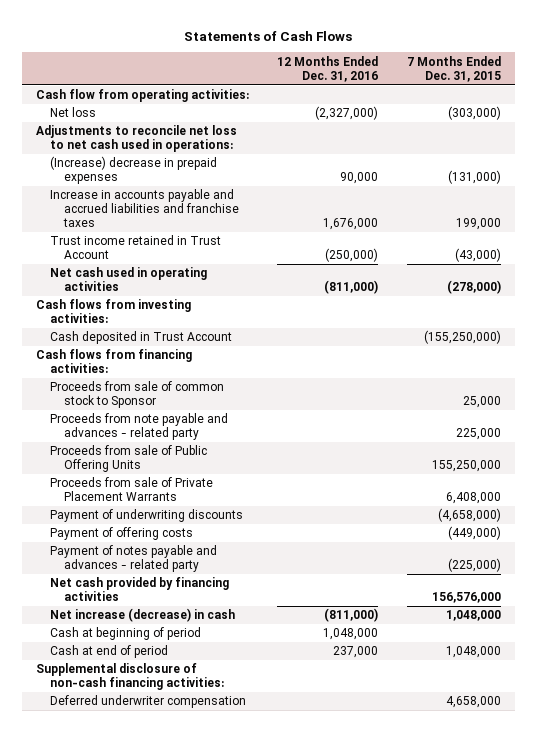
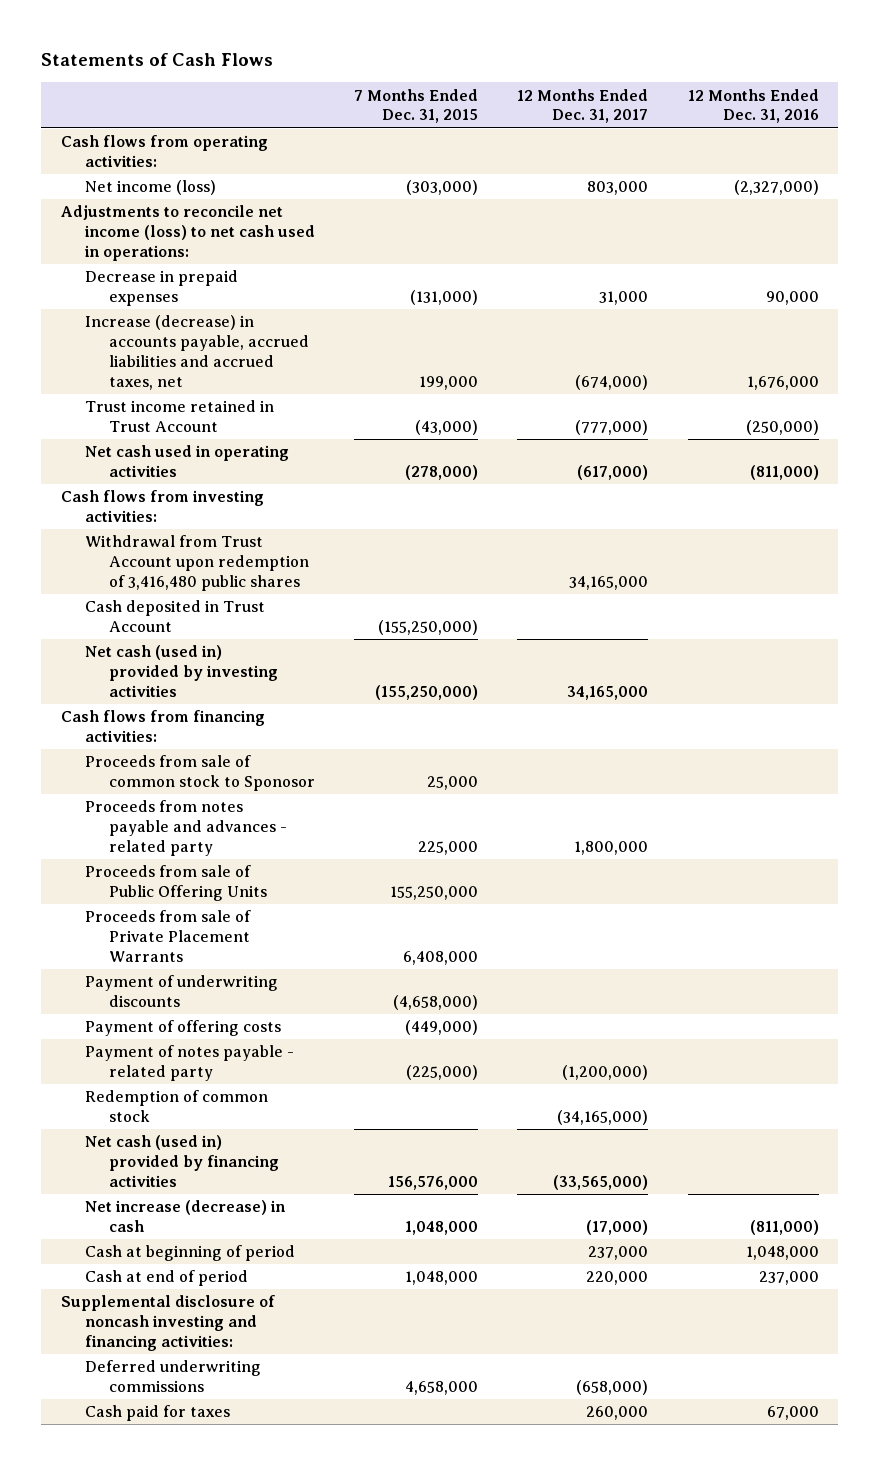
- | 12 Months Ended Dec. 31, 2016 | 7 Months Ended Dec. 31, 2015
+ | 7 Months Ended Dec. 31, 2015 | 12 Months Ended Dec. 31, 2017 | 12 Months Ended Dec. 31, 2016
- Cash flow from operating activities:
- Net loss | (2,327,000) | (303,000)
- Adjustments to reconcile net loss to net cash used in operations:
- (Increase) decrease in prepaid expenses | 90,000 | (131,000)
- Increase in accounts payable and accrued liabilities and franchise taxes | 1,676,000 | 199,000
+ Cash flows from operating activities:
+ Net income (loss) | (303,000) | 803,000 | (2,327,000)
+ Adjustments to reconcile net income (loss) to net cash used in operations:
+ Decrease in prepaid expenses | (131,000) | 31,000 | 90,000
+ Increase (decrease) in accounts payable, accrued liabilities and accrued taxes, net | 199,000 | (674,000) | 1,676,000
+ Withdrawal from Trust Account upon redemption of 3,416,480 public shares | | 34,165,000 |
+ Net cash (used in) provided by investing activities | (155,250,000) | 34,165,000 |
- Proceeds from sale of common stock to Sponsor | | 25,000
- Proceeds from note payable and advances - related party | | 225,000
+ Proceeds from sale of common stock to Sponosor | 25,000 | |
+ Proceeds from notes payable and advances - related party | 225,000 | 1,800,000 |
- Payment of notes payable and advances - related party | | (225,000)
- Net cash provided by financing activities | | 156,576,000
+ Payment of notes payable - related party | (225,000) | (1,200,000) |
+ Redemption of common stock | | (34,165,000) |
+ Net cash (used in) provided by financing activities | 156,576,000 | (33,565,000) |
- Supplemental disclosure of non-cash financing activities:
- Deferred underwriter compensation | | 4,658,000
+ Supplemental disclosure of noncash investing and financing activities:
+ Deferred underwriting commissions | 4,658,000 | (658,000) |
+ Cash paid for taxes | | 260,000 | 67,000

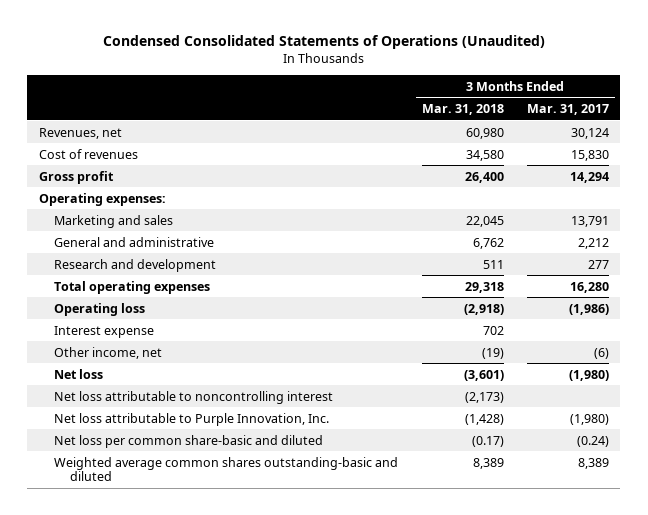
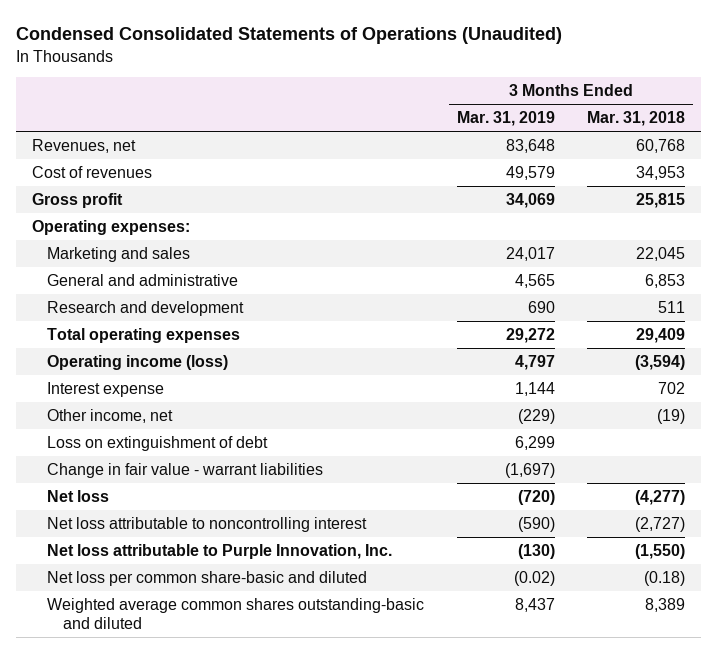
- | 3 Months Ended Mar. 31, 2018 | 3 Months Ended Mar. 31, 2017
+ | 3 Months Ended Mar. 31, 2019 | 3 Months Ended Mar. 31, 2018
- Revenues, net | 60,980 | 30,124
- Cost of revenues | 34,580 | 15,830
- Gross profit | 26,400 | 14,294
+ Revenues, net | 83,648 | 60,768
+ Cost of revenues | 49,579 | 34,953
+ Gross profit | 34,069 | 25,815
- General and administrative | 6,762 | 2,212
+ General and administrative | 4,565 | 6,853
- Total operating expenses | 29,318 | 16,280
- Operating loss | (2,918) | (1,986)
+ Total operating expenses | 29,272 | 29,409
+ Operating income (loss) | 4,797 | (3,594)
- Net loss | (3,601) | (1,980)
- Net loss attributable to noncontrolling interest | (2,173) |
- Net loss attributable to Purple Innovation, Inc. | (1,428) | (1,980)
- Net loss per common share-basic and diluted | (0.17) | (0.24)
+ Loss on extinguishment of debt | 6,299 |
+ Change in fair value - warrant liabilities | (1,697) |
+ Net loss | (720) | (4,277)
+ Net loss attributable to noncontrolling interest | (590) | (2,727)
+ Net loss attributable to Purple Innovation, Inc. | (130) | (1,550)
+ Net loss per common share-basic and diluted | (0.02) | (0.18)

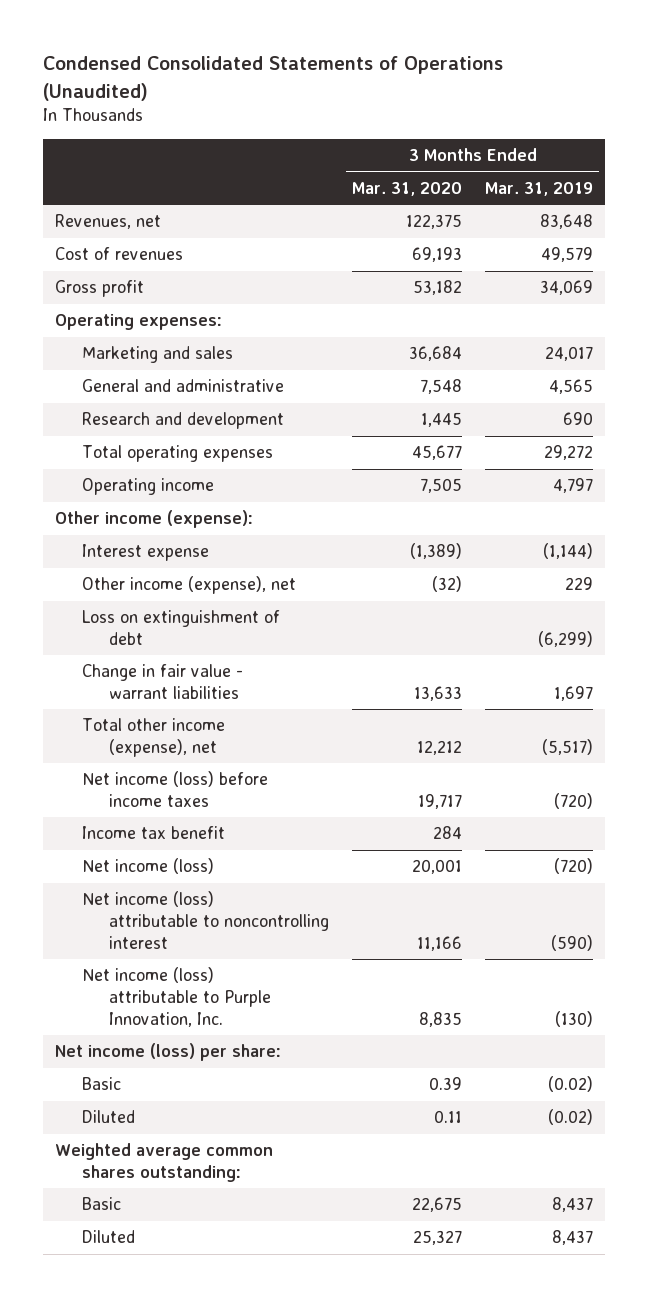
- | 3 Months Ended Mar. 31, 2019 | 3 Months Ended Mar. 31, 2018
+ | 3 Months Ended Mar. 31, 2020 | 3 Months Ended Mar. 31, 2019
- Operating income (loss) | 4,797 | (3,594)
- Interest expense | 1,144 | 702
- Other income, net | (229) | (19)
- Loss on extinguishment of debt | 6,299 |
- Change in fair value - warrant liabilities | (1,697) |
- Net loss | (720) | (4,277)
- Net loss attributable to noncontrolling interest | (590) | (2,727)
- Net loss attributable to Purple Innovation, Inc. | (130) | (1,550)
- Net loss per common share-basic and diluted | (0.02) | (0.18)
- Weighted average common shares outstanding-basic and diluted | 8,437 | 8,389
+ Operating income | 7,505 | 4,797
+ Other income (expense):
+ Interest expense | (1,389) | (1,144)
+ Other income (expense), net | (32) | 229
+ Loss on extinguishment of debt | | (6,299)
+ Change in fair value - warrant liabilities | 13,633 | 1,697
+ Total other income (expense), net | 12,212 | (5,517)
+ Net income (loss) before income taxes | 19,717 | (720)
+ Income tax benefit | 284 |
+ Net income (loss) | 20,001 | (720)
+ Net income (loss) attributable to noncontrolling interest | 11,166 | (590)
+ Net income (loss) attributable to Purple Innovation, Inc. | 8,835 | (130)
+ Net income (loss) per share:
+ Basic | 0.39 | (0.02)
+ Diluted | 0.11 | (0.02)
+ Weighted average common shares outstanding:
+ Basic | 22,675 | 8,437
+ Diluted | 25,327 | 8,437

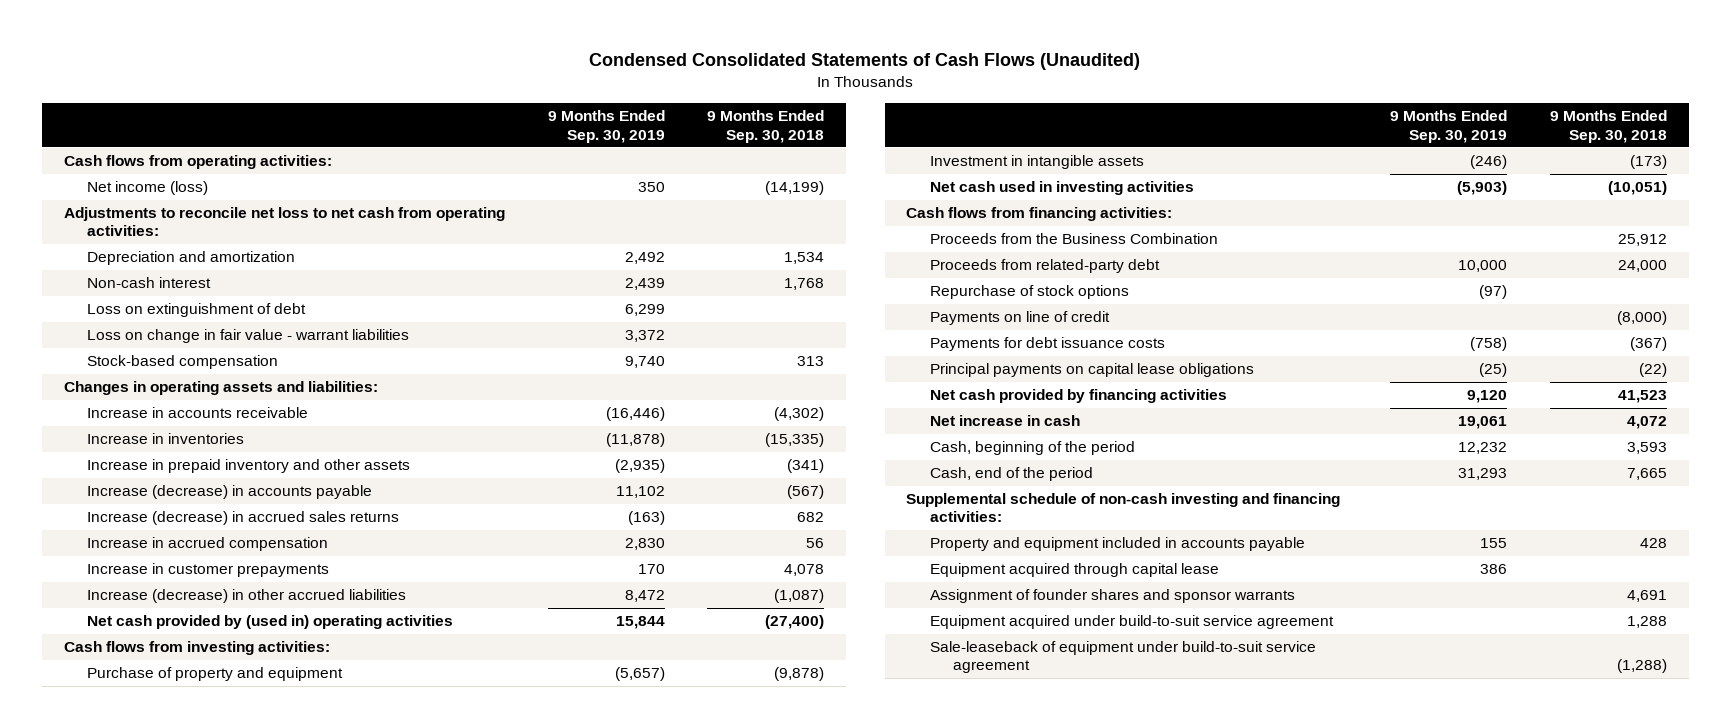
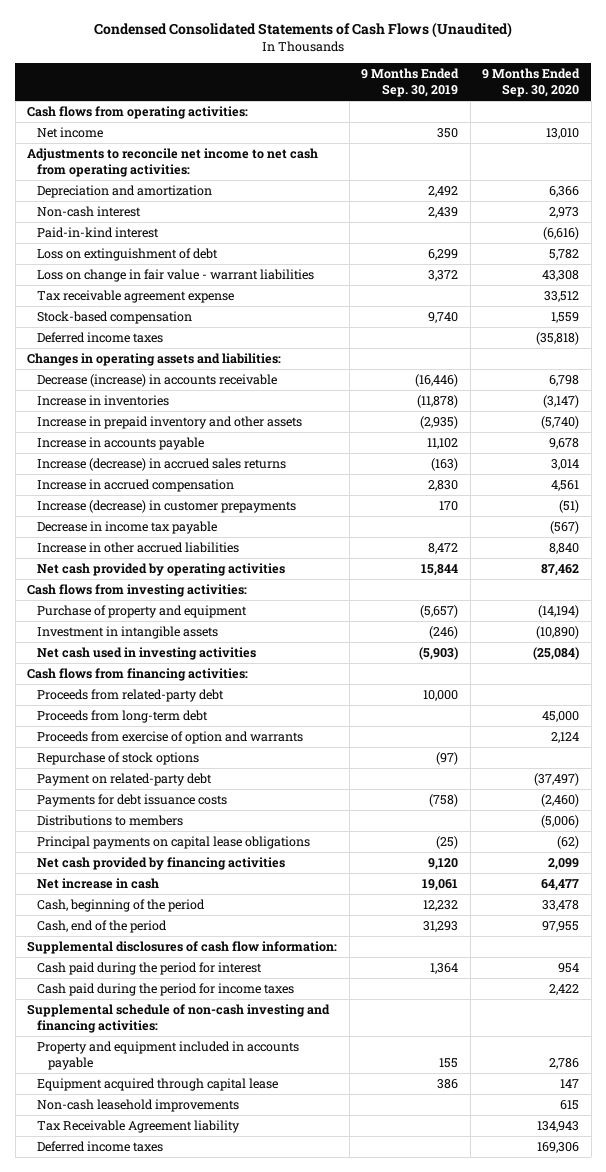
- | 9 Months Ended Sep. 30, 2019 | 9 Months Ended Sep. 30, 2018
+ | 9 Months Ended Sep. 30, 2019 | 9 Months Ended Sep. 30, 2020
- Net income (loss) | 350 | (14,199)
- Adjustments to reconcile net loss to net cash from operating activities:
+ Net income | 350 | 13,010
+ Adjustments to reconcile net income to net cash from operating activities:
+ Paid-in-kind interest | | (6,616)
+ Tax receivable agreement expense | | 33,512
+ Deferred income taxes | | (35,818)
- Increase in accounts receivable | (16,446) | (4,302)
+ Decrease (increase) in accounts receivable | (16,446) | 6,798
- Increase (decrease) in accounts payable | 11,102 | (567)
+ Increase in accounts payable | 11,102 | 9,678
- Increase in customer prepayments | 170 | 4,078
- Increase (decrease) in other accrued liabilities | 8,472 | (1,087)
- Net cash provided by (used in) operating activities | 15,844 | (27,400)
+ Increase (decrease) in customer prepayments | 170 | (51)
+ Decrease in income tax payable | | (567)
+ Increase in other accrued liabilities | 8,472 | 8,840
+ Net cash provided by operating activities | 15,844 | 87,462
- Proceeds from the Business Combination | | 25,912
+ Proceeds from long-term debt | | 45,000
+ Proceeds from exercise of option and warrants | | 2,124
- Payments on line of credit | | (8,000)
+ Payment on related-party debt | | (37,497)
+ Distributions to members | | (5,006)
+ Supplemental disclosures of cash flow information:
+ Cash paid during the period for interest | 1,364 | 954
+ Cash paid during the period for income taxes | | 2,422
- Assignment of founder shares and sponsor warrants | | 4,691
- Equipment acquired under build-to-suit service agreement | | 1,288
- Sale-leaseback of equipment under build-to-suit service agreement | | (1,288)
+ Non-cash leasehold improvements | | 615
+ Tax Receivable Agreement liability | | 134,943
+ Deferred income taxes | | 169,306

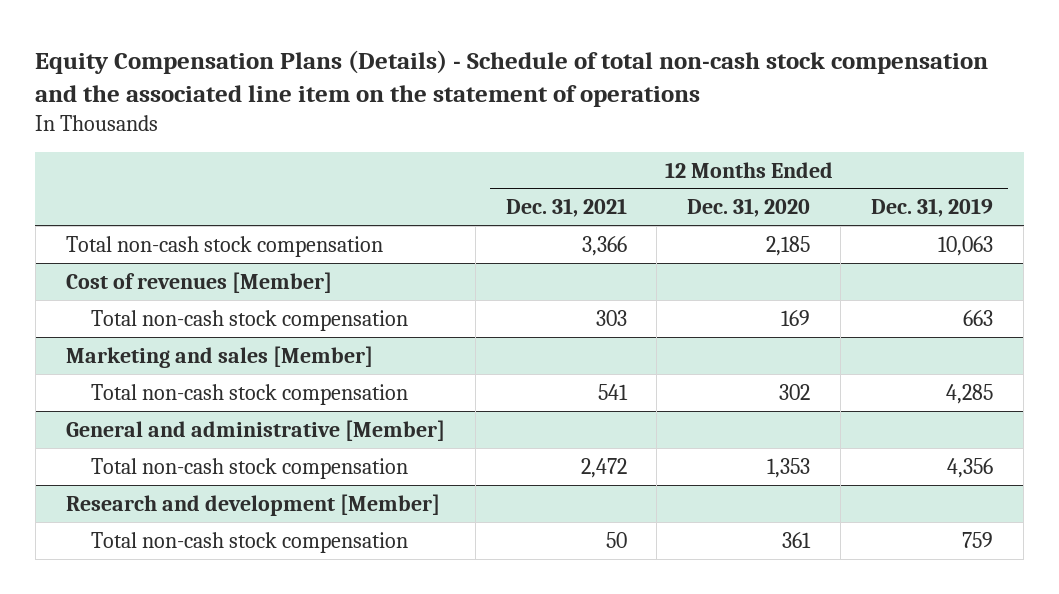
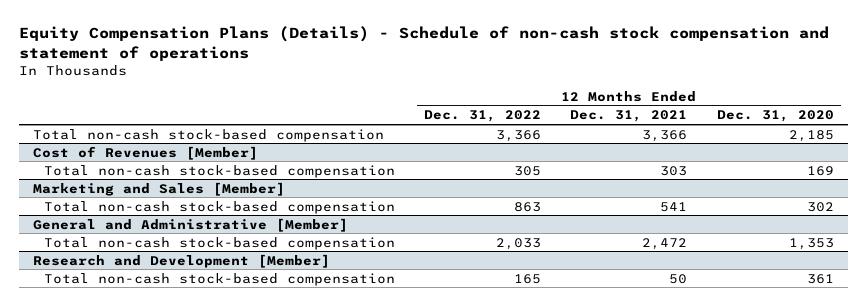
- Equity Compensation Plans (Details) - Schedule of total non-cash stock compensation and the associated line item on the statement of operations
+ Equity Compensation Plans (Details) - Schedule of non-cash stock compensation and statement of operations
- | 12 Months Ended Dec. 31, 2021 | 12 Months Ended Dec. 31, 2020 | 12 Months Ended Dec. 31, 2019
+ | 12 Months Ended Dec. 31, 2022 | 12 Months Ended Dec. 31, 2021 | 12 Months Ended Dec. 31, 2020
- Total non-cash stock compensation | 3,366 | 2,185 | 10,063
- Cost of revenues [Member]
- Total non-cash stock compensation | 303 | 169 | 663
- Marketing and sales [Member]
- Total non-cash stock compensation | 541 | 302 | 4,285
- General and administrative [Member]
- Total non-cash stock compensation | 2,472 | 1,353 | 4,356
- Research and development [Member]
- Total non-cash stock compensation | 50 | 361 | 759
+ Total non-cash stock-based compensation | 3,366 | 3,366 | 2,185
+ Cost of Revenues [Member]
+ Total non-cash stock-based compensation | 305 | 303 | 169
+ Marketing and Sales [Member]
+ Total non-cash stock-based compensation | 863 | 541 | 302
+ General and Administrative [Member]
+ Total non-cash stock-based compensation | 2,033 | 2,472 | 1,353
+ Research and Development [Member]
+ Total non-cash stock-based compensation | 165 | 50 | 361

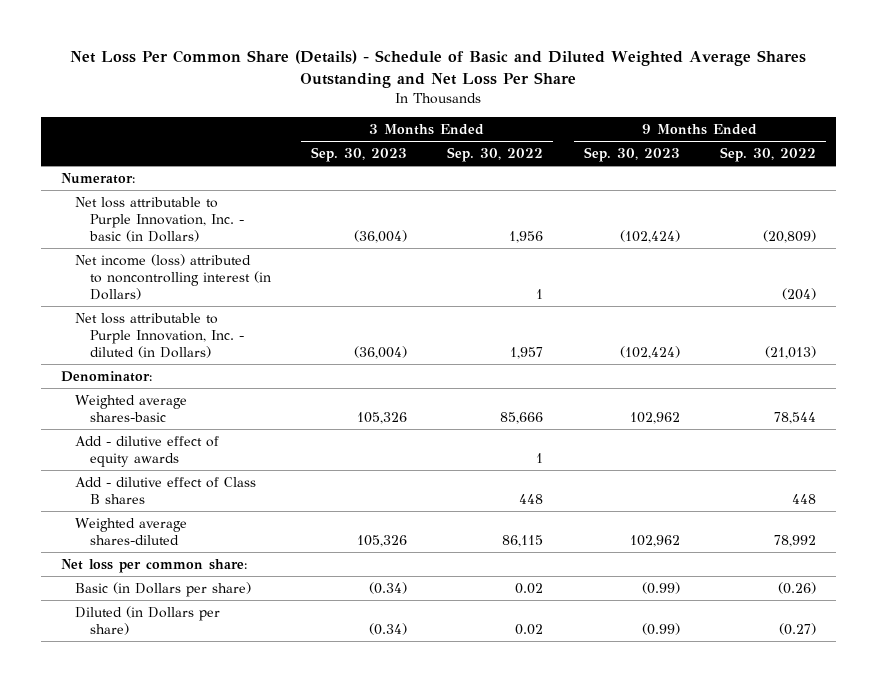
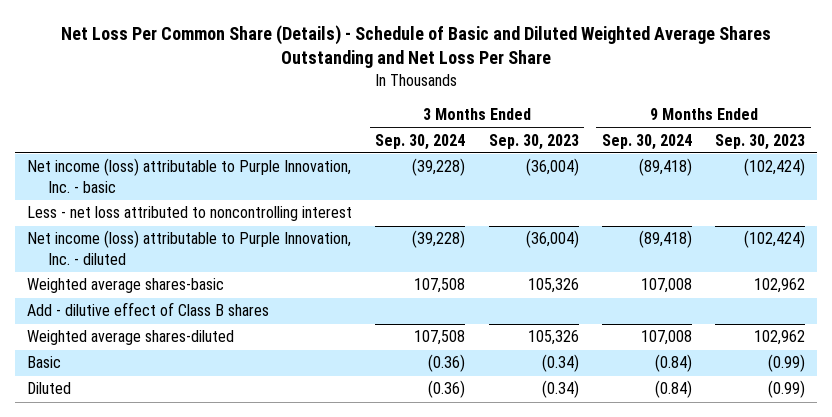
- | 3 Months Ended Sep. 30, 2023 | 3 Months Ended Sep. 30, 2022 | 9 Months Ended Sep. 30, 2023 | 9 Months Ended Sep. 30, 2022
+ | 3 Months Ended Sep. 30, 2024 | 3 Months Ended Sep. 30, 2023 | 9 Months Ended Sep. 30, 2024 | 9 Months Ended Sep. 30, 2023
- Numerator:
- Net loss attributable to Purple Innovation, Inc. - basic (in Dollars) | (36,004) | 1,956 | (102,424) | (20,809)
- Net income (loss) attributed to noncontrolling interest (in Dollars) | | 1 | | (204)
- Net loss attributable to Purple Innovation, Inc. - diluted (in Dollars) | (36,004) | 1,957 | (102,424) | (21,013)
- Denominator:
+ Net income (loss) attributable to Purple Innovation, Inc. - basic | (39,228) | (36,004) | (89,418) | (102,424)
+ Less - net loss attributed to noncontrolling interest
+ Net income (loss) attributable to Purple Innovation, Inc. - diluted | (39,228) | (36,004) | (89,418) | (102,424)
- Add - dilutive effect of equity awards | | 1 | |
- Net loss per common share:
- Basic (in Dollars per share) | (0.34) | 0.02 | (0.99) | (0.26)
- Diluted (in Dollars per share) | (0.34) | 0.02 | (0.99) | (0.27)
+ Basic | (0.36) | (0.34) | (0.84) | (0.99)
+ Diluted | (0.36) | (0.34) | (0.84) | (0.99)

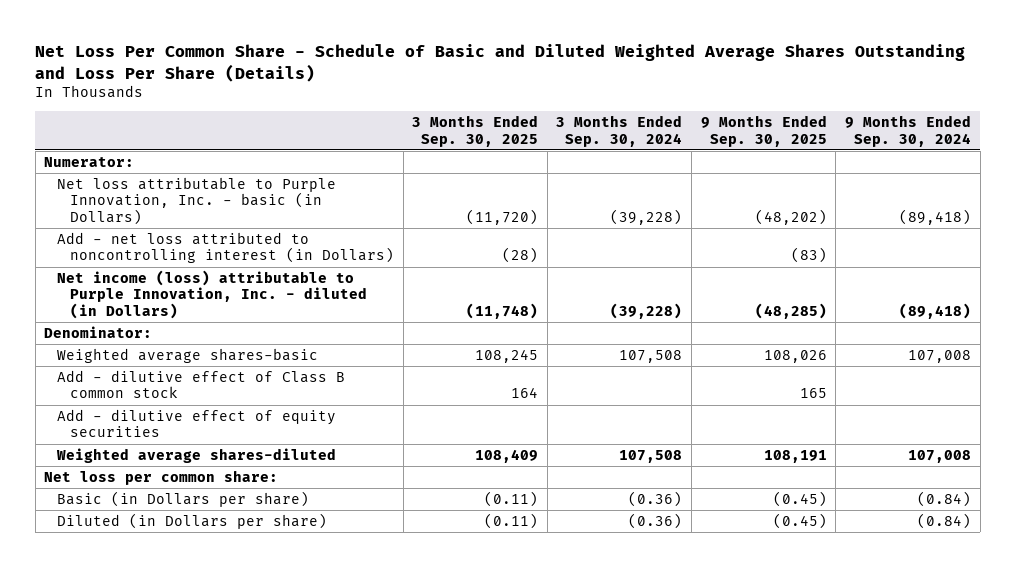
- Net Loss Per Common Share (Details) - Schedule of Basic and Diluted Weighted Average Shares Outstanding and Net Loss Per Share
+ Net Loss Per Common Share - Schedule of Basic and Diluted Weighted Average Shares Outstanding and Loss Per Share (Details)
- | 3 Months Ended Sep. 30, 2024 | 3 Months Ended Sep. 30, 2023 | 9 Months Ended Sep. 30, 2024 | 9 Months Ended Sep. 30, 2023
+ | 3 Months Ended Sep. 30, 2025 | 3 Months Ended Sep. 30, 2024 | 9 Months Ended Sep. 30, 2025 | 9 Months Ended Sep. 30, 2024
- Net income (loss) attributable to Purple Innovation, Inc. - basic | (39,228) | (36,004) | (89,418) | (102,424)
- Less - net loss attributed to noncontrolling interest
- Net income (loss) attributable to Purple Innovation, Inc. - diluted | (39,228) | (36,004) | (89,418) | (102,424)
+ Numerator:
+ Net loss attributable to Purple Innovation, Inc. - basic (in Dollars) | (11,720) | (39,228) | (48,202) | (89,418)
+ Add - net loss attributed to noncontrolling interest (in Dollars) | (28) | | (83) |
+ Net income (loss) attributable to Purple Innovation, Inc. - diluted (in Dollars) | (11,748) | (39,228) | (48,285) | (89,418)
+ Denominator:
- Add - dilutive effect of Class B shares
+ Add - dilutive effect of Class B common stock | 164 | | 165 |
+ Add - dilutive effect of equity securities
- Basic | (0.36) | (0.34) | (0.84) | (0.99)
- Diluted | (0.36) | (0.34) | (0.84) | (0.99)
+ Net loss per common share:
+ Basic (in Dollars per share) | (0.11) | (0.36) | (0.45) | (0.84)
+ Diluted (in Dollars per share) | (0.11) | (0.36) | (0.45) | (0.84)

